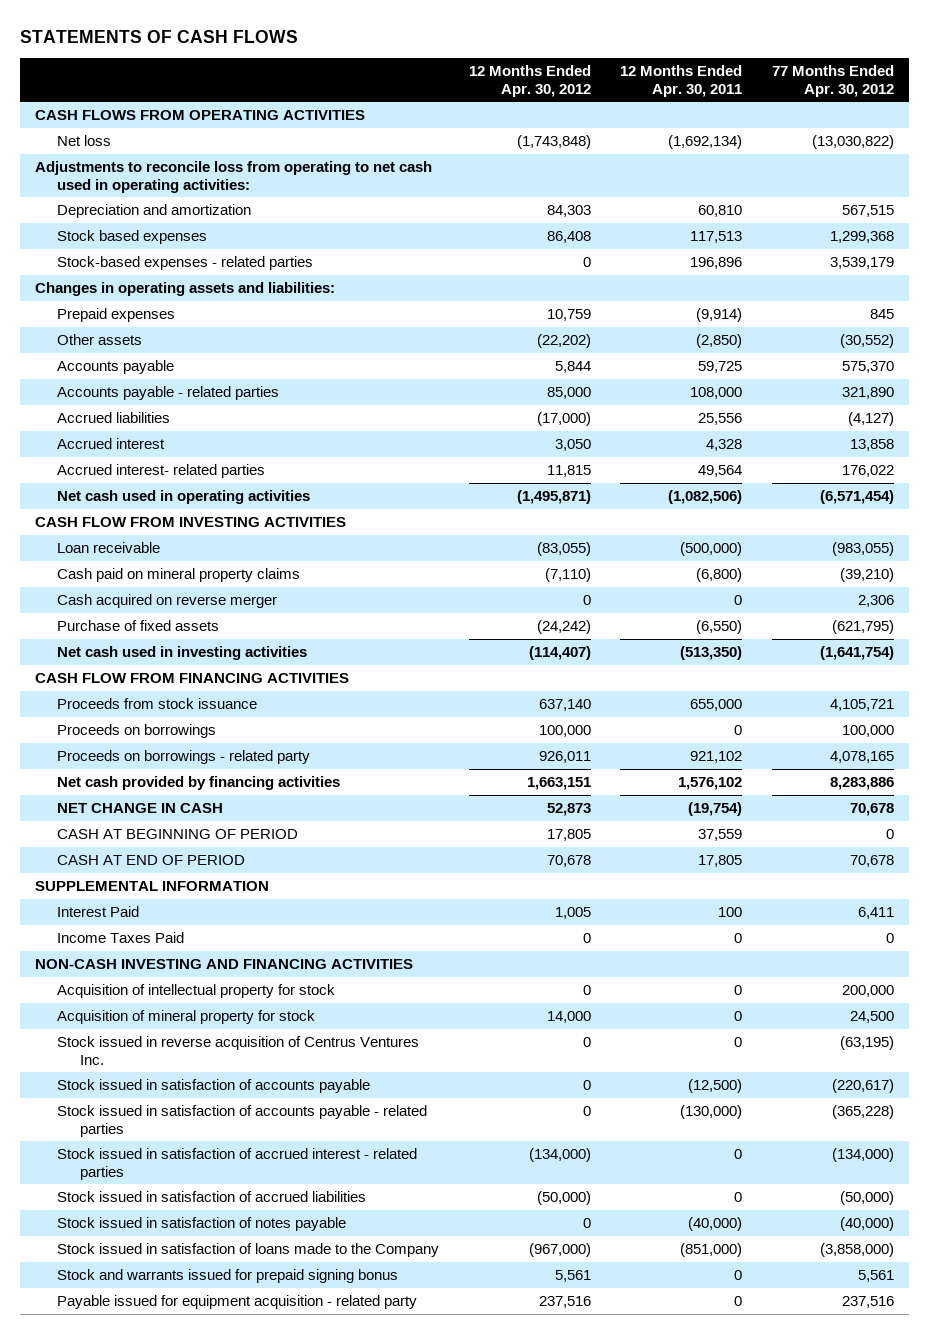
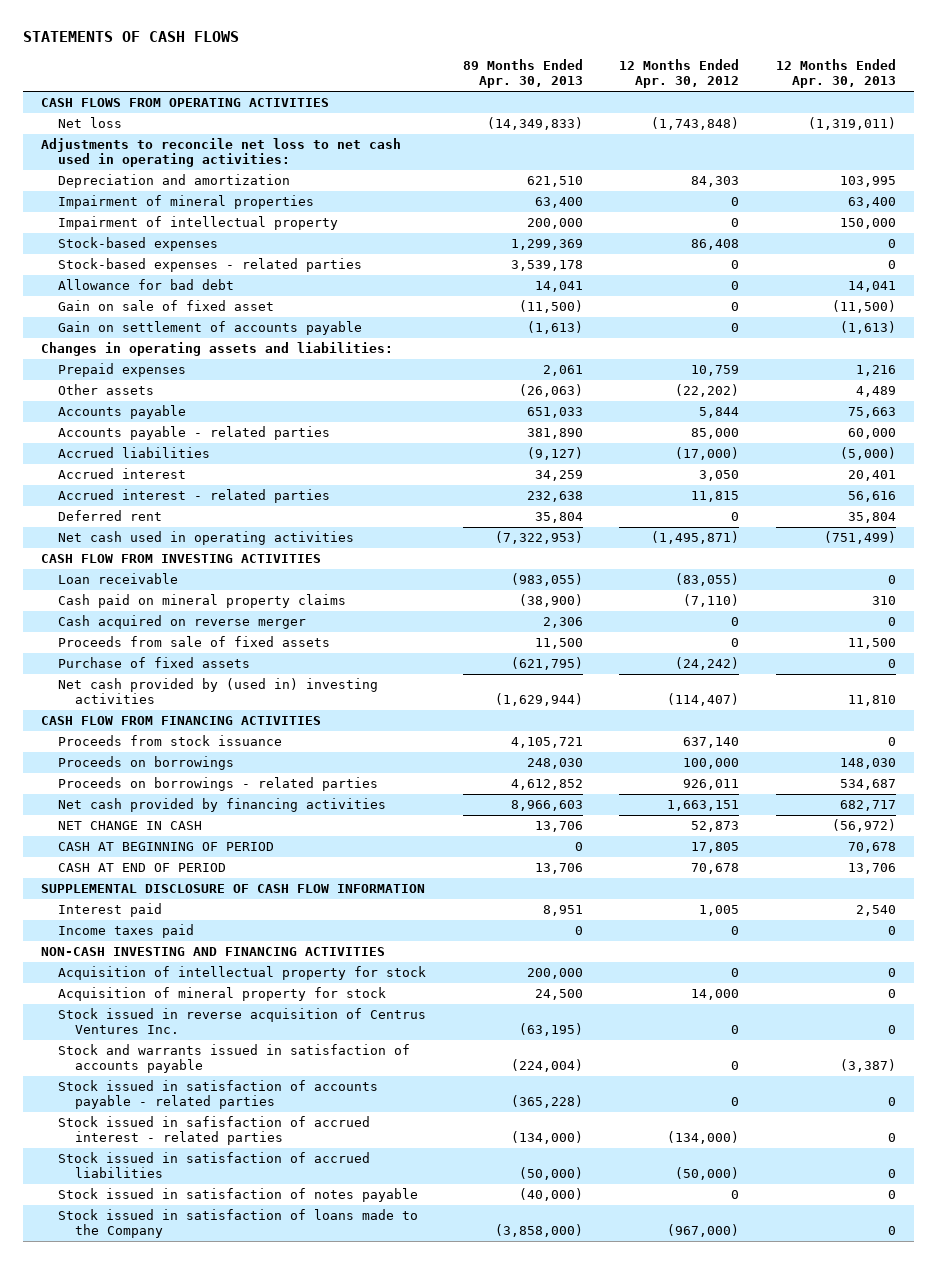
- | 12 Months Ended Apr. 30, 2012 | 12 Months Ended Apr. 30, 2011 | 77 Months Ended Apr. 30, 2012
+ | 89 Months Ended Apr. 30, 2013 | 12 Months Ended Apr. 30, 2012 | 12 Months Ended Apr. 30, 2013
- Adjustments to reconcile loss from operating to net cash used in operating activities:
+ Adjustments to reconcile net loss to net cash used in operating activities:
- Stock based expenses | 86,408 | 117,513 | 1,299,368
+ Impairment of mineral properties | 63,400 | 0 | 63,400
+ Impairment of intellectual property | 200,000 | 0 | 150,000
+ Stock-based expenses | 1,299,369 | 86,408 | 0
+ Allowance for bad debt | 14,041 | 0 | 14,041
+ Gain on sale of fixed asset | (11,500) | 0 | (11,500)
+ Gain on settlement of accounts payable | (1,613) | 0 | (1,613)
- Accrued interest- related parties | 11,815 | 49,564 | 176,022
+ Accrued interest - related parties | 232,638 | 11,815 | 56,616
+ Deferred rent | 35,804 | 0 | 35,804
+ Proceeds from sale of fixed assets | 11,500 | 0 | 11,500
- Net cash used in investing activities | (114,407) | (513,350) | (1,641,754)
+ Net cash provided by (used in) investing activities | (1,629,944) | (114,407) | 11,810
- Proceeds on borrowings - related party | 926,011 | 921,102 | 4,078,165
+ Proceeds on borrowings - related parties | 4,612,852 | 926,011 | 534,687
- SUPPLEMENTAL INFORMATION
- Interest Paid | 1,005 | 100 | 6,411
- Income Taxes Paid | 0 | 0 | 0
+ SUPPLEMENTAL DISCLOSURE OF CASH FLOW INFORMATION
+ Interest paid | 8,951 | 1,005 | 2,540
+ Income taxes paid | 0 | 0 | 0
- Stock issued in satisfaction of accounts payable | 0 | (12,500) | (220,617)
+ Stock and warrants issued in satisfaction of accounts payable | (224,004) | 0 | (3,387)
- Stock issued in satisfaction of accrued interest - related parties | (134,000) | 0 | (134,000)
+ Stock issued in safisfaction of accrued interest - related parties | (134,000) | (134,000) | 0
- Stock and warrants issued for prepaid signing bonus | 5,561 | 0 | 5,561
- Payable issued for equipment acquisition - related party | 237,516 | 0 | 237,516

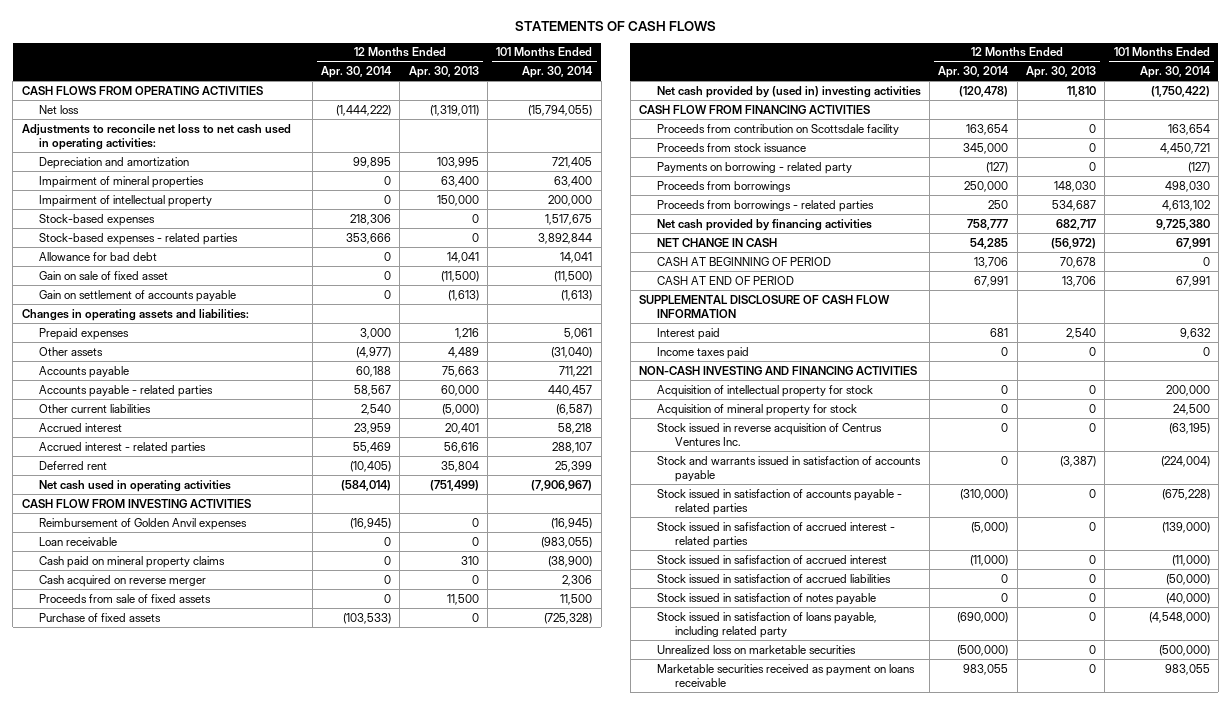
- | 89 Months Ended Apr. 30, 2013 | 12 Months Ended Apr. 30, 2012 | 12 Months Ended Apr. 30, 2013
+ | 12 Months Ended Apr. 30, 2014 | 12 Months Ended Apr. 30, 2013 | 101 Months Ended Apr. 30, 2014
- Accrued liabilities | (9,127) | (17,000) | (5,000)
+ Other current liabilities | 2,540 | (5,000) | (6,587)
+ Reimbursement of Golden Anvil expenses | (16,945) | 0 | (16,945)
+ Proceeds from contribution on Scottsdale facility | 163,654 | 0 | 163,654
- Proceeds on borrowings | 248,030 | 100,000 | 148,030
- Proceeds on borrowings - related parties | 4,612,852 | 926,011 | 534,687
+ Payments on borrowing - related party | (127) | 0 | (127)
+ Proceeds from borrowings | 250,000 | 148,030 | 498,030
+ Proceeds from borrowings - related parties | 250 | 534,687 | 4,613,102
+ Stock issued in safisfaction of accrued interest | (11,000) | 0 | (11,000)
- Stock issued in satisfaction of loans made to the Company | (3,858,000) | (967,000) | 0
+ Stock issued in satisfaction of loans payable, including related party | (690,000) | 0 | (4,548,000)
+ Unrealized loss on marketable securities | (500,000) | 0 | (500,000)
+ Marketable securities received as payment on loans receivable | 983,055 | 0 | 983,055

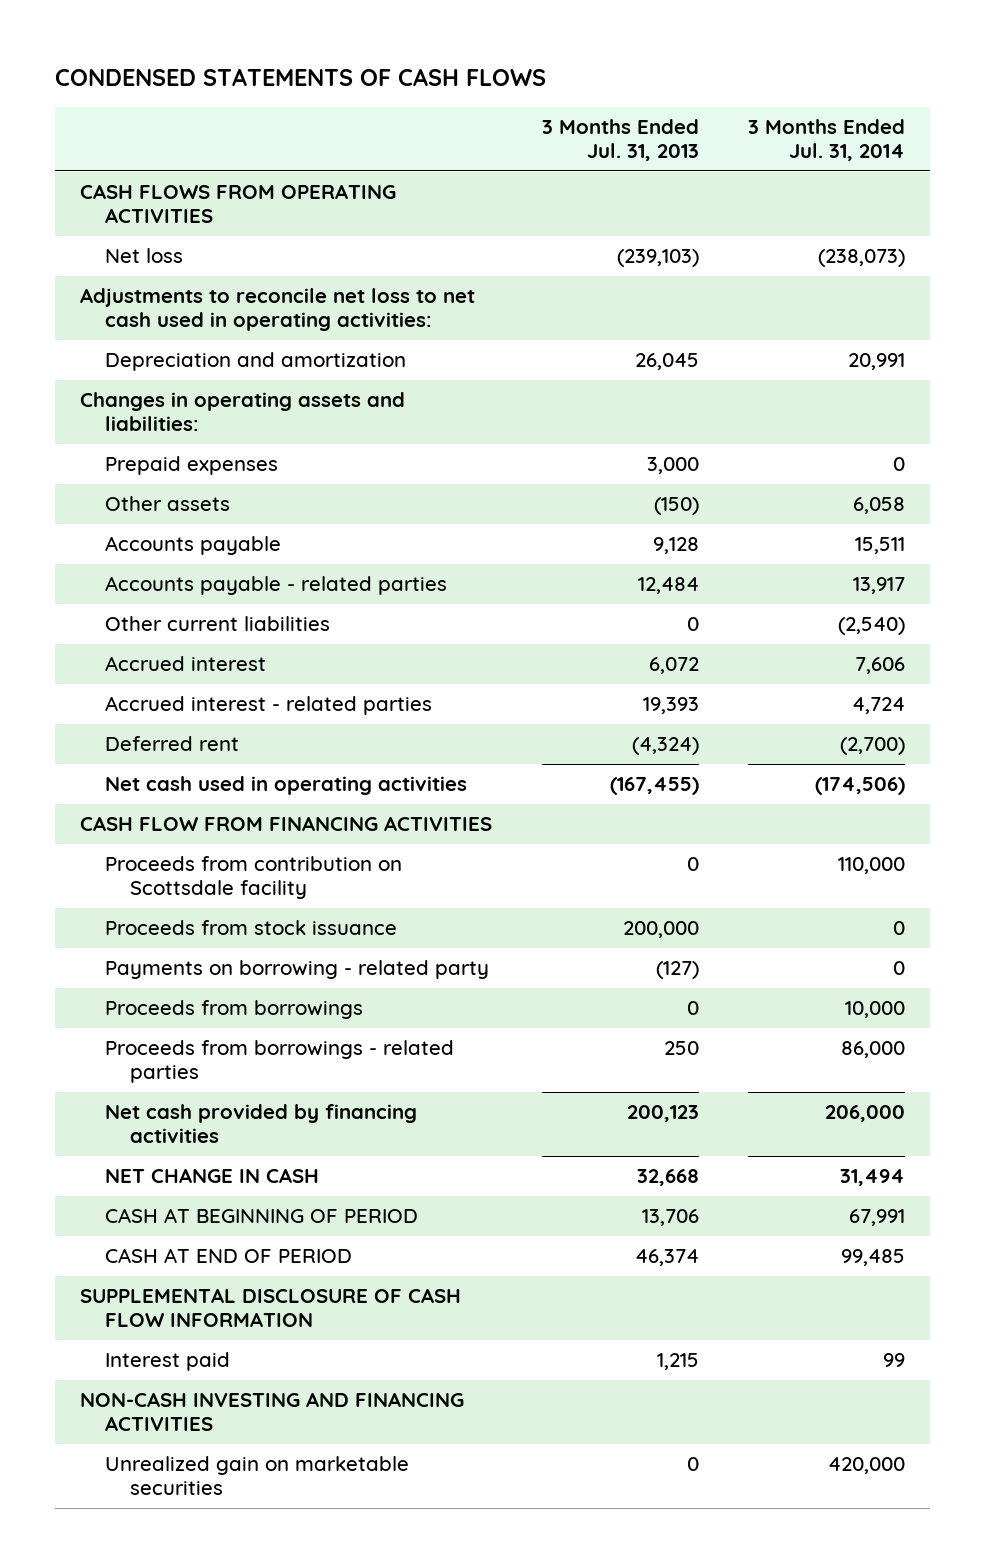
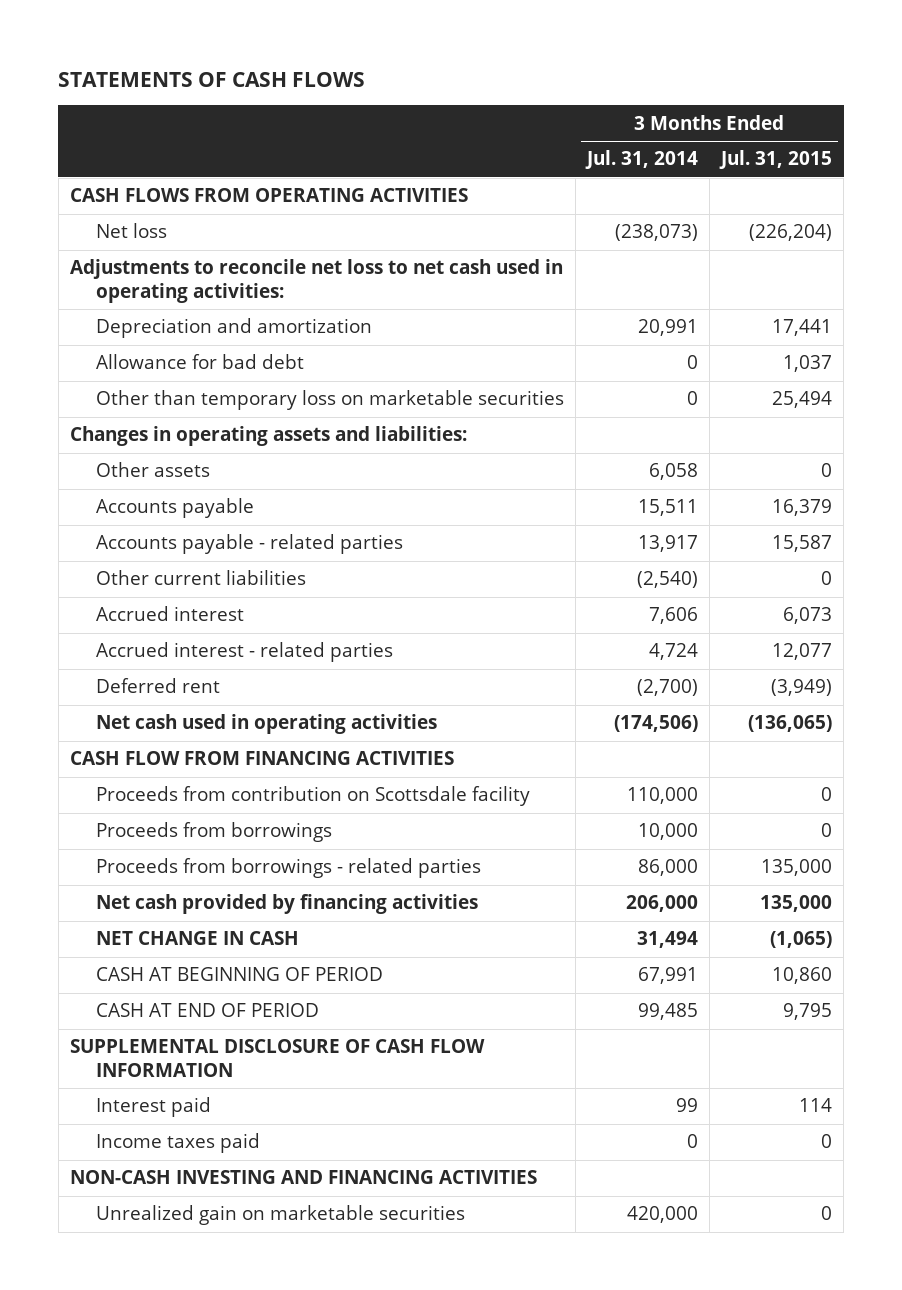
- CONDENSED STATEMENTS OF CASH FLOWS
+ STATEMENTS OF CASH FLOWS
- | 3 Months Ended Jul. 31, 2013 | 3 Months Ended Jul. 31, 2014
+ | 3 Months Ended Jul. 31, 2014 | 3 Months Ended Jul. 31, 2015
+ Allowance for bad debt | 0 | 1,037
+ Other than temporary loss on marketable securities | 0 | 25,494
- Prepaid expenses | 3,000 | 0
- Proceeds from stock issuance | 200,000 | 0
- Payments on borrowing - related party | (127) | 0
+ Income taxes paid | 0 | 0

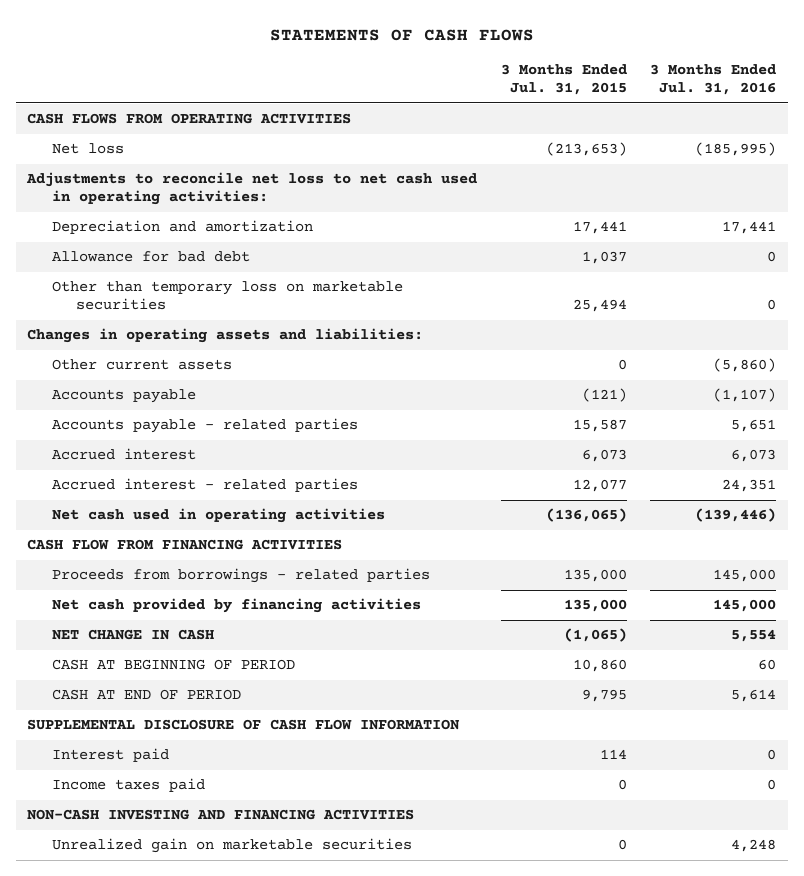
- | 3 Months Ended Jul. 31, 2014 | 3 Months Ended Jul. 31, 2015
+ | 3 Months Ended Jul. 31, 2015 | 3 Months Ended Jul. 31, 2016
- Net loss | (238,073) | (226,204)
+ Net loss | (213,653) | (185,995)
- Other assets | 6,058 | 0
- Accounts payable | 15,511 | 16,379
+ Other current assets | 0 | (5,860)
+ Accounts payable | (121) | (1,107)
- Other current liabilities | (2,540) | 0
- Deferred rent | (2,700) | (3,949)
- Proceeds from contribution on Scottsdale facility | 110,000 | 0
- Proceeds from borrowings | 10,000 | 0

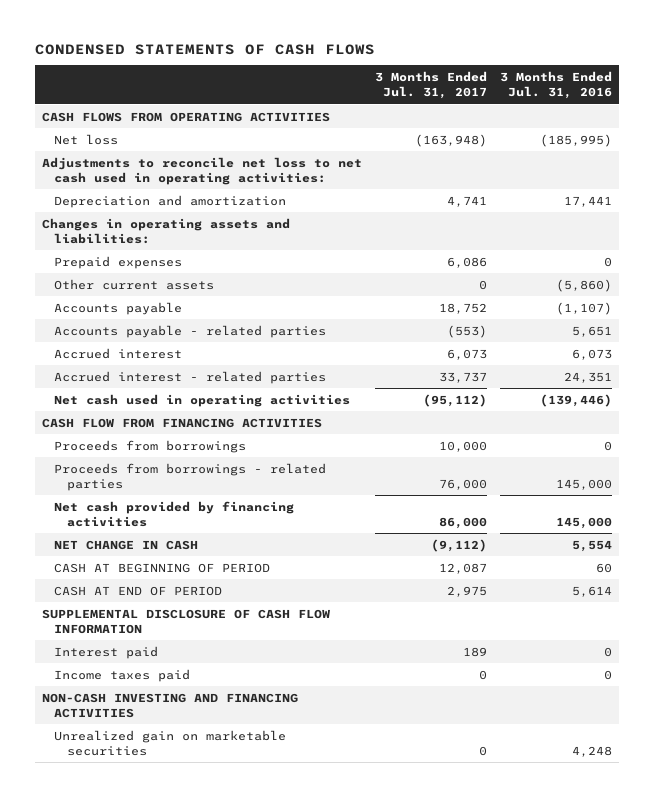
- STATEMENTS OF CASH FLOWS
+ CONDENSED STATEMENTS OF CASH FLOWS
- | 3 Months Ended Jul. 31, 2015 | 3 Months Ended Jul. 31, 2016
+ | 3 Months Ended Jul. 31, 2017 | 3 Months Ended Jul. 31, 2016
- Allowance for bad debt | 1,037 | 0
- Other than temporary loss on marketable securities | 25,494 | 0
+ Prepaid expenses | 6,086 | 0
+ Proceeds from borrowings | 10,000 | 0

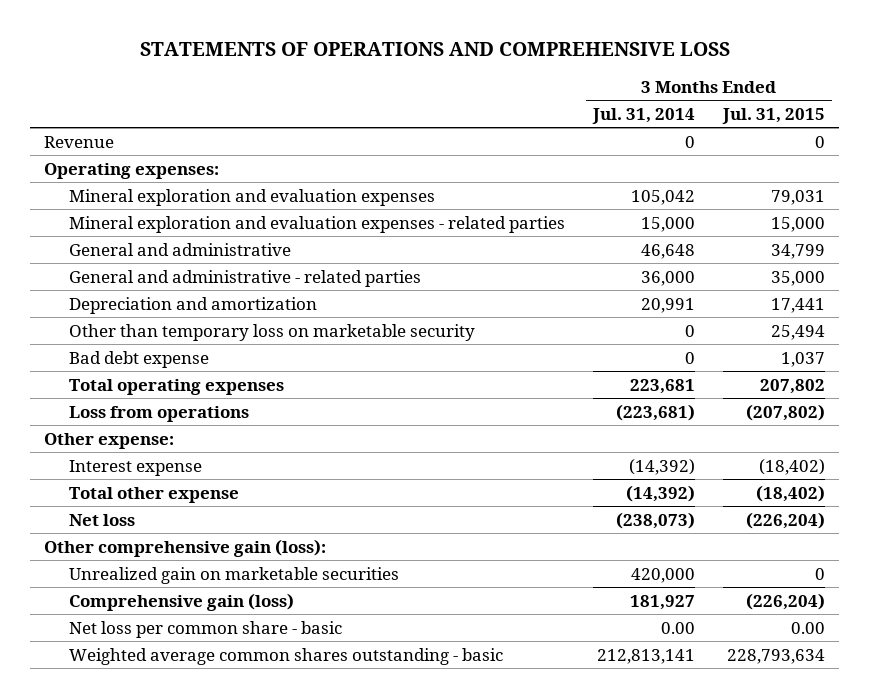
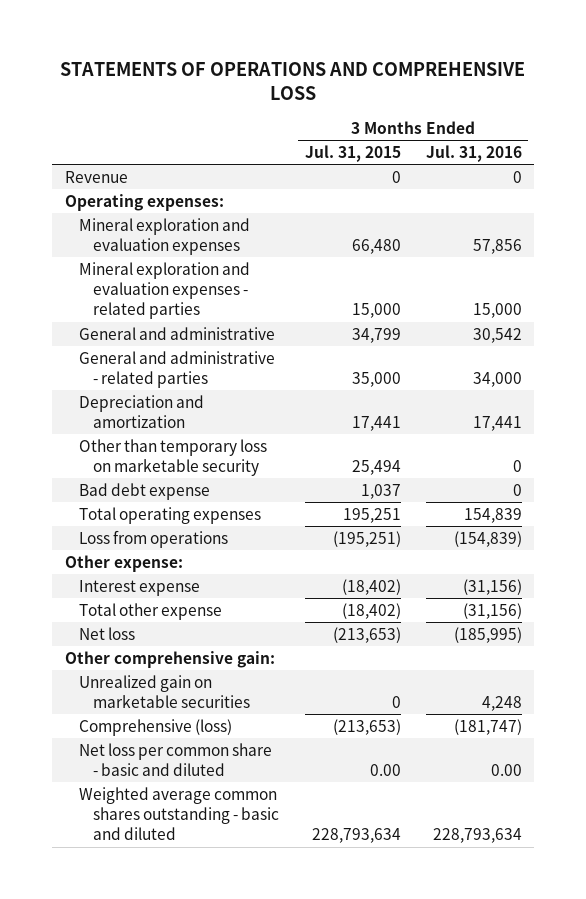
- | 3 Months Ended Jul. 31, 2014 | 3 Months Ended Jul. 31, 2015
+ | 3 Months Ended Jul. 31, 2015 | 3 Months Ended Jul. 31, 2016
- Mineral exploration and evaluation expenses | 105,042 | 79,031
+ Mineral exploration and evaluation expenses | 66,480 | 57,856
- Total operating expenses | 223,681 | 207,802
- Loss from operations | (223,681) | (207,802)
+ Total operating expenses | 195,251 | 154,839
+ Loss from operations | (195,251) | (154,839)
- Net loss | (238,073) | (226,204)
- Other comprehensive gain (loss):
+ Net loss | (213,653) | (185,995)
+ Other comprehensive gain:
- Comprehensive gain (loss) | 181,927 | (226,204)
- Net loss per common share - basic | 0.00 | 0.00
- Weighted average common shares outstanding - basic | 212,813,141 | 228,793,634
+ Comprehensive (loss) | (213,653) | (181,747)
+ Net loss per common share - basic and diluted | 0.00 | 0.00
+ Weighted average common shares outstanding - basic and diluted | 228,793,634 | 228,793,634

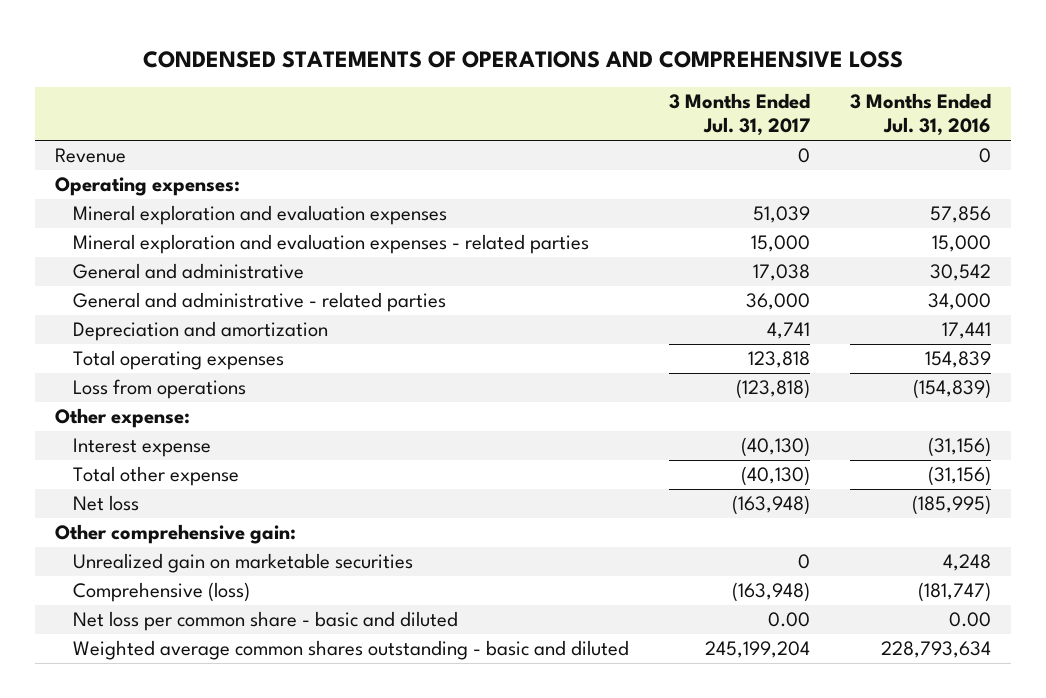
- STATEMENTS OF OPERATIONS AND COMPREHENSIVE LOSS
+ CONDENSED STATEMENTS OF OPERATIONS AND COMPREHENSIVE LOSS
- | 3 Months Ended Jul. 31, 2015 | 3 Months Ended Jul. 31, 2016
+ | 3 Months Ended Jul. 31, 2017 | 3 Months Ended Jul. 31, 2016
- Other than temporary loss on marketable security | 25,494 | 0
- Bad debt expense | 1,037 | 0

